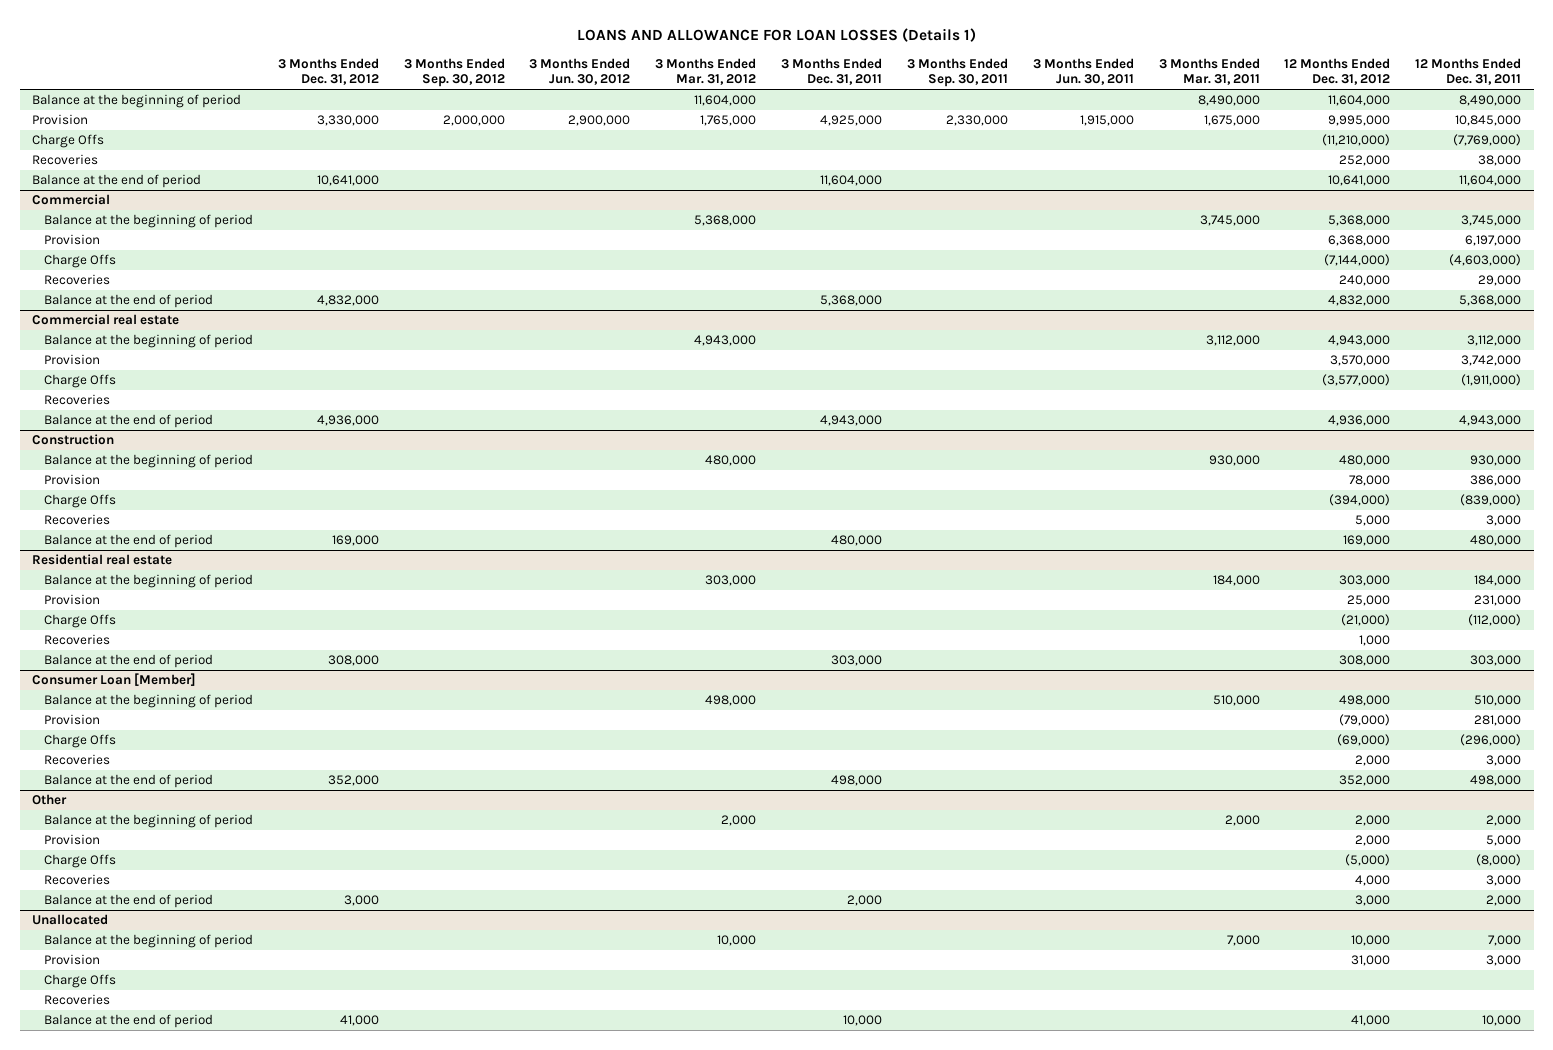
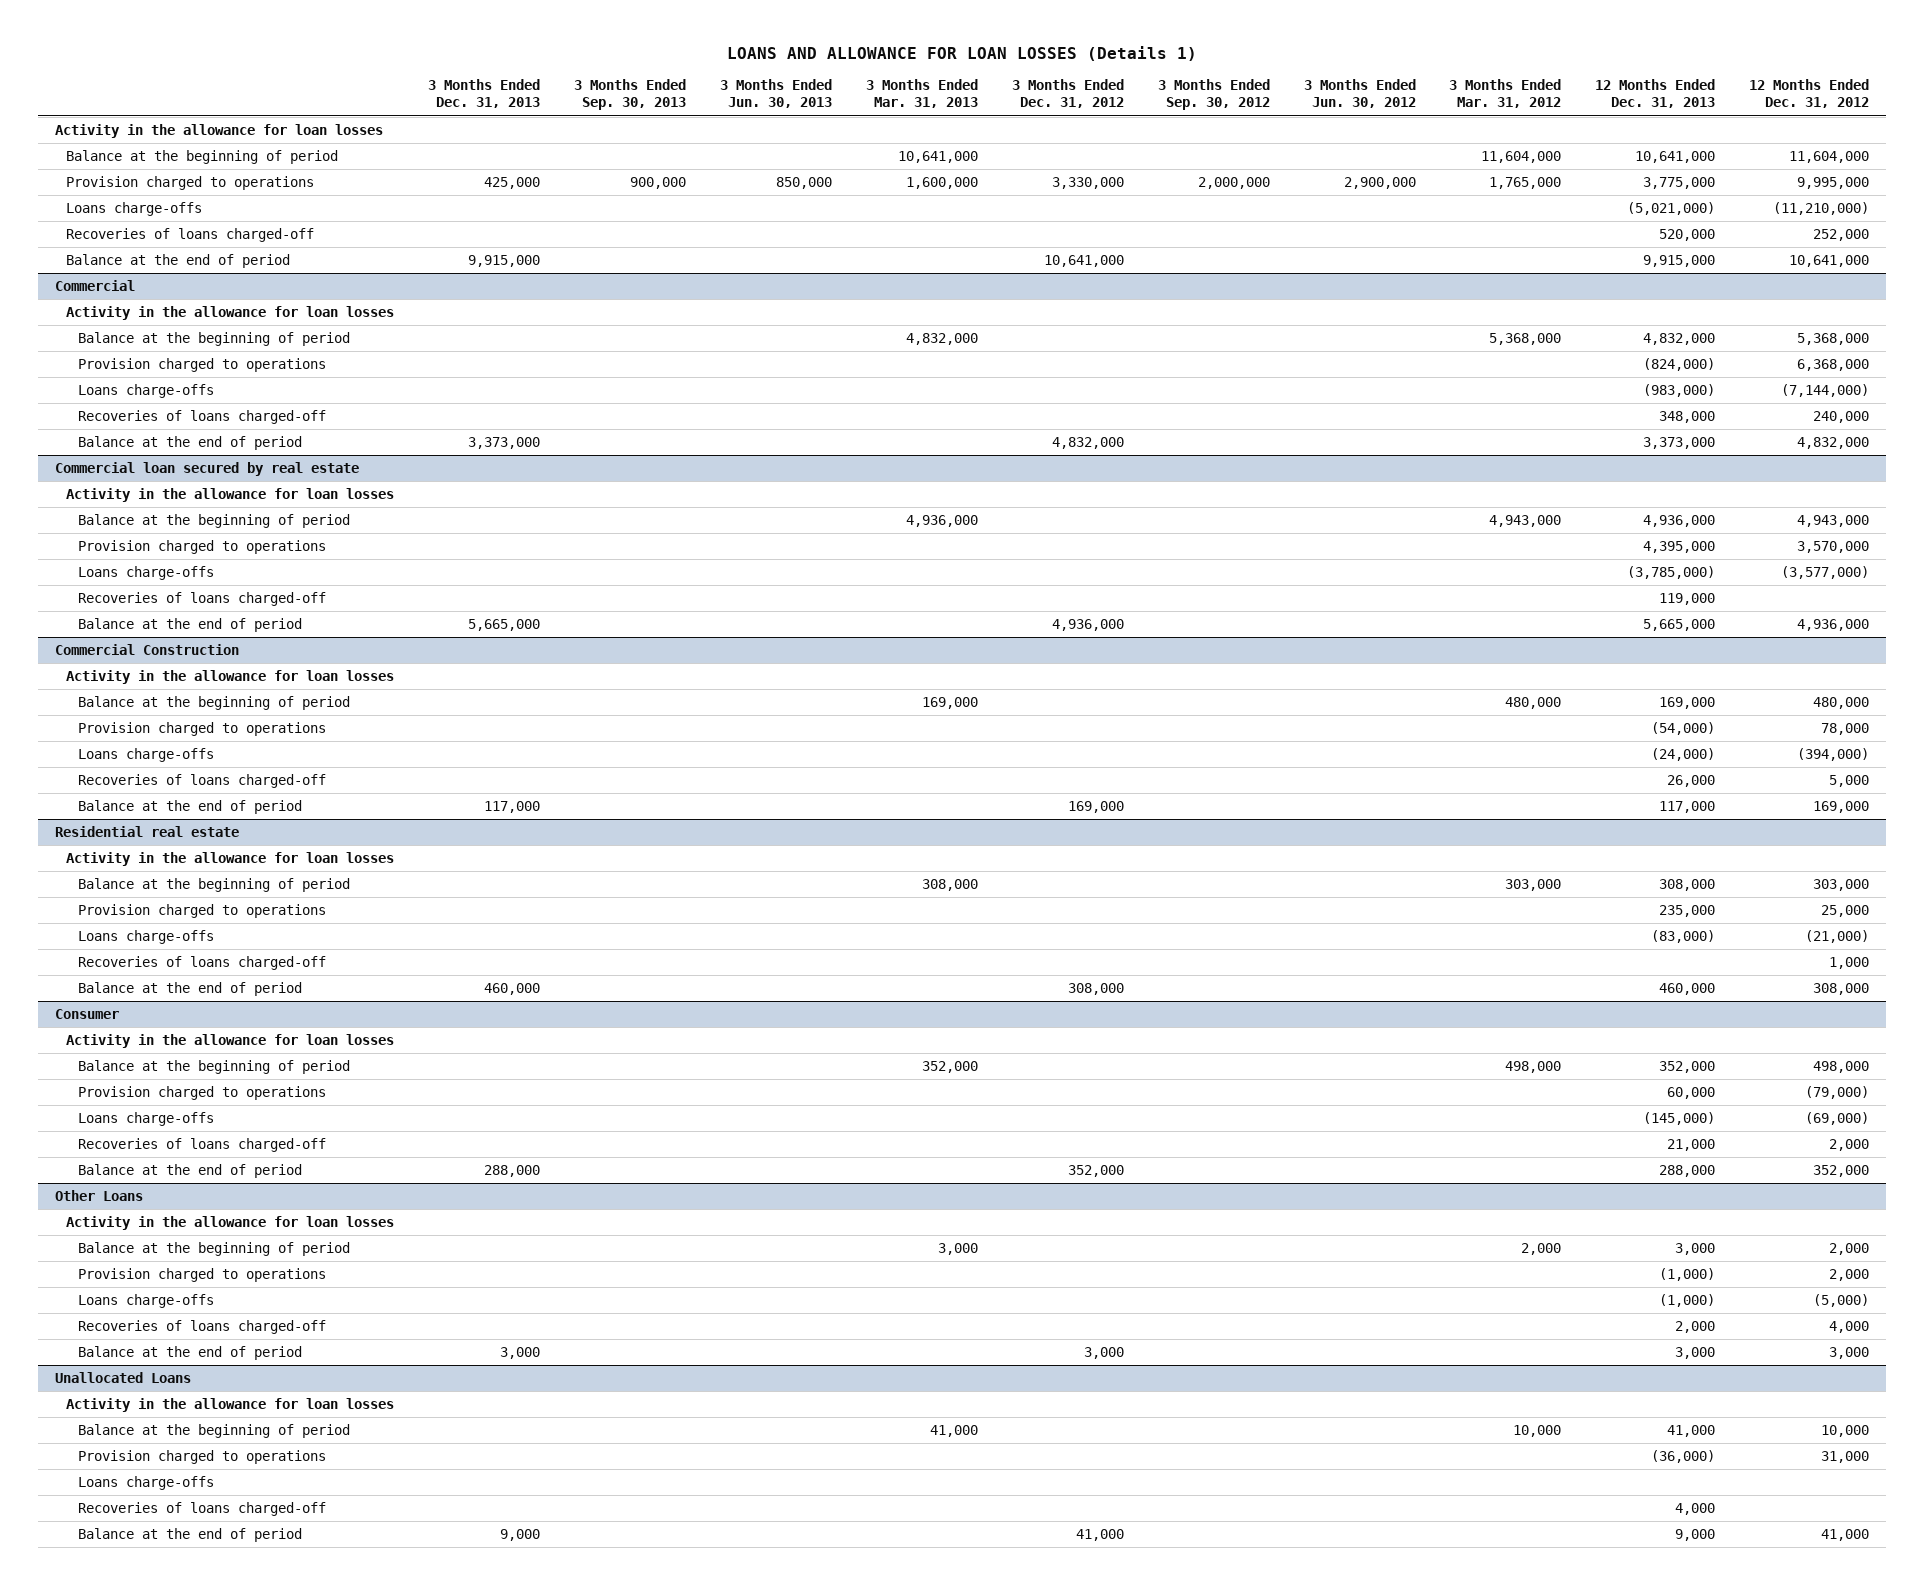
- | 3 Months Ended Dec. 31, 2012 | 3 Months Ended Sep. 30, 2012 | 3 Months Ended Jun. 30, 2012 | 3 Months Ended Mar. 31, 2012 | 3 Months Ended Dec. 31, 2011 | 3 Months Ended Sep. 30, 2011 | 3 Months Ended Jun. 30, 2011 | 3 Months Ended Mar. 31, 2011 | 12 Months Ended Dec. 31, 2012 | 12 Months Ended Dec. 31, 2011
+ | 3 Months Ended Dec. 31, 2013 | 3 Months Ended Sep. 30, 2013 | 3 Months Ended Jun. 30, 2013 | 3 Months Ended Mar. 31, 2013 | 3 Months Ended Dec. 31, 2012 | 3 Months Ended Sep. 30, 2012 | 3 Months Ended Jun. 30, 2012 | 3 Months Ended Mar. 31, 2012 | 12 Months Ended Dec. 31, 2013 | 12 Months Ended Dec. 31, 2012
+ Activity in the allowance for loan losses
- Provision | 3,330,000 | 2,000,000 | 2,900,000 | 1,765,000 | 4,925,000 | 2,330,000 | 1,915,000 | 1,675,000 | 9,995,000 | 10,845,000
- Charge Offs | | | | | | | | | (11,210,000) | (7,769,000)
- Recoveries | | | | | | | | | 252,000 | 38,000
+ Provision charged to operations | 425,000 | 900,000 | 850,000 | 1,600,000 | 3,330,000 | 2,000,000 | 2,900,000 | 1,765,000 | 3,775,000 | 9,995,000
+ Loans charge-offs | | | | | | | | | (5,021,000) | (11,210,000)
+ Recoveries of loans charged-off | | | | | | | | | 520,000 | 252,000
@ Commercial
+ Activity in the allowance for loan losses
- Provision | | | | | | | | | 6,368,000 | 6,197,000
- Charge Offs | | | | | | | | | (7,144,000) | (4,603,000)
- Recoveries | | | | | | | | | 240,000 | 29,000
+ Provision charged to operations | | | | | | | | | (824,000) | 6,368,000
+ Loans charge-offs | | | | | | | | | (983,000) | (7,144,000)
+ Recoveries of loans charged-off | | | | | | | | | 348,000 | 240,000
- Commercial real estate
+ Commercial loan secured by real estate
+ Activity in the allowance for loan losses
- Provision | | | | | | | | | 3,570,000 | 3,742,000
- Charge Offs | | | | | | | | | (3,577,000) | (1,911,000)
- Recoveries
+ Provision charged to operations | | | | | | | | | 4,395,000 | 3,570,000
+ Loans charge-offs | | | | | | | | | (3,785,000) | (3,577,000)
+ Recoveries of loans charged-off | | | | | | | | | 119,000 |
- Construction
+ Commercial Construction
+ Activity in the allowance for loan losses
- Provision | | | | | | | | | 78,000 | 386,000
- Charge Offs | | | | | | | | | (394,000) | (839,000)
- Recoveries | | | | | | | | | 5,000 | 3,000
+ Provision charged to operations | | | | | | | | | (54,000) | 78,000
+ Loans charge-offs | | | | | | | | | (24,000) | (394,000)
+ Recoveries of loans charged-off | | | | | | | | | 26,000 | 5,000
@ Residential real estate
+ Activity in the allowance for loan losses
- Provision | | | | | | | | | 25,000 | 231,000
- Charge Offs | | | | | | | | | (21,000) | (112,000)
- Recoveries | | | | | | | | | 1,000 |
+ Provision charged to operations | | | | | | | | | 235,000 | 25,000
+ Loans charge-offs | | | | | | | | | (83,000) | (21,000)
+ Recoveries of loans charged-off | | | | | | | | | | 1,000
- Consumer Loan [Member]
+ Consumer
+ Activity in the allowance for loan losses
- Provision | | | | | | | | | (79,000) | 281,000
- Charge Offs | | | | | | | | | (69,000) | (296,000)
- Recoveries | | | | | | | | | 2,000 | 3,000
+ Provision charged to operations | | | | | | | | | 60,000 | (79,000)
+ Loans charge-offs | | | | | | | | | (145,000) | (69,000)
+ Recoveries of loans charged-off | | | | | | | | | 21,000 | 2,000
- Other
+ Other Loans
+ Activity in the allowance for loan losses
- Provision | | | | | | | | | 2,000 | 5,000
- Charge Offs | | | | | | | | | (5,000) | (8,000)
- Recoveries | | | | | | | | | 4,000 | 3,000
+ Provision charged to operations | | | | | | | | | (1,000) | 2,000
+ Loans charge-offs | | | | | | | | | (1,000) | (5,000)
+ Recoveries of loans charged-off | | | | | | | | | 2,000 | 4,000
- Unallocated
+ Unallocated Loans
+ Activity in the allowance for loan losses
- Provision | | | | | | | | | 31,000 | 3,000
- Charge Offs
- Recoveries
+ Provision charged to operations | | | | | | | | | (36,000) | 31,000
+ Loans charge-offs
+ Recoveries of loans charged-off | | | | | | | | | 4,000 |

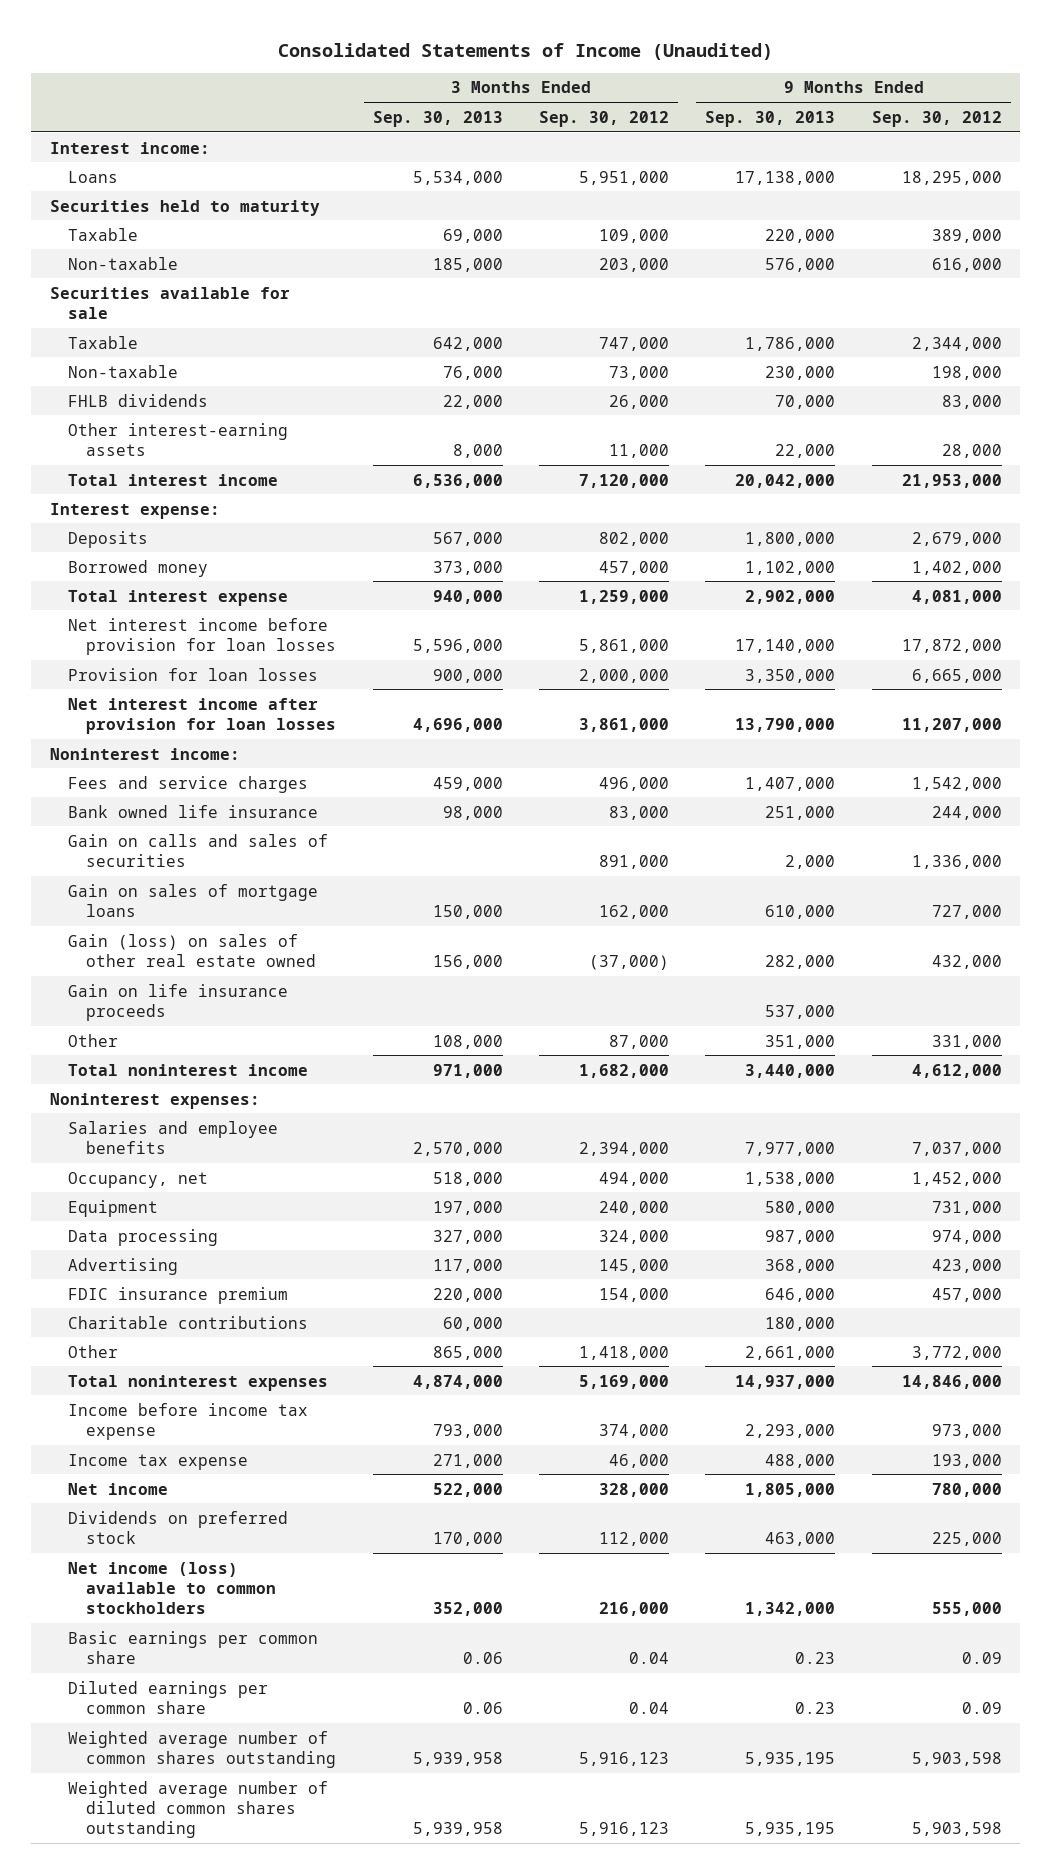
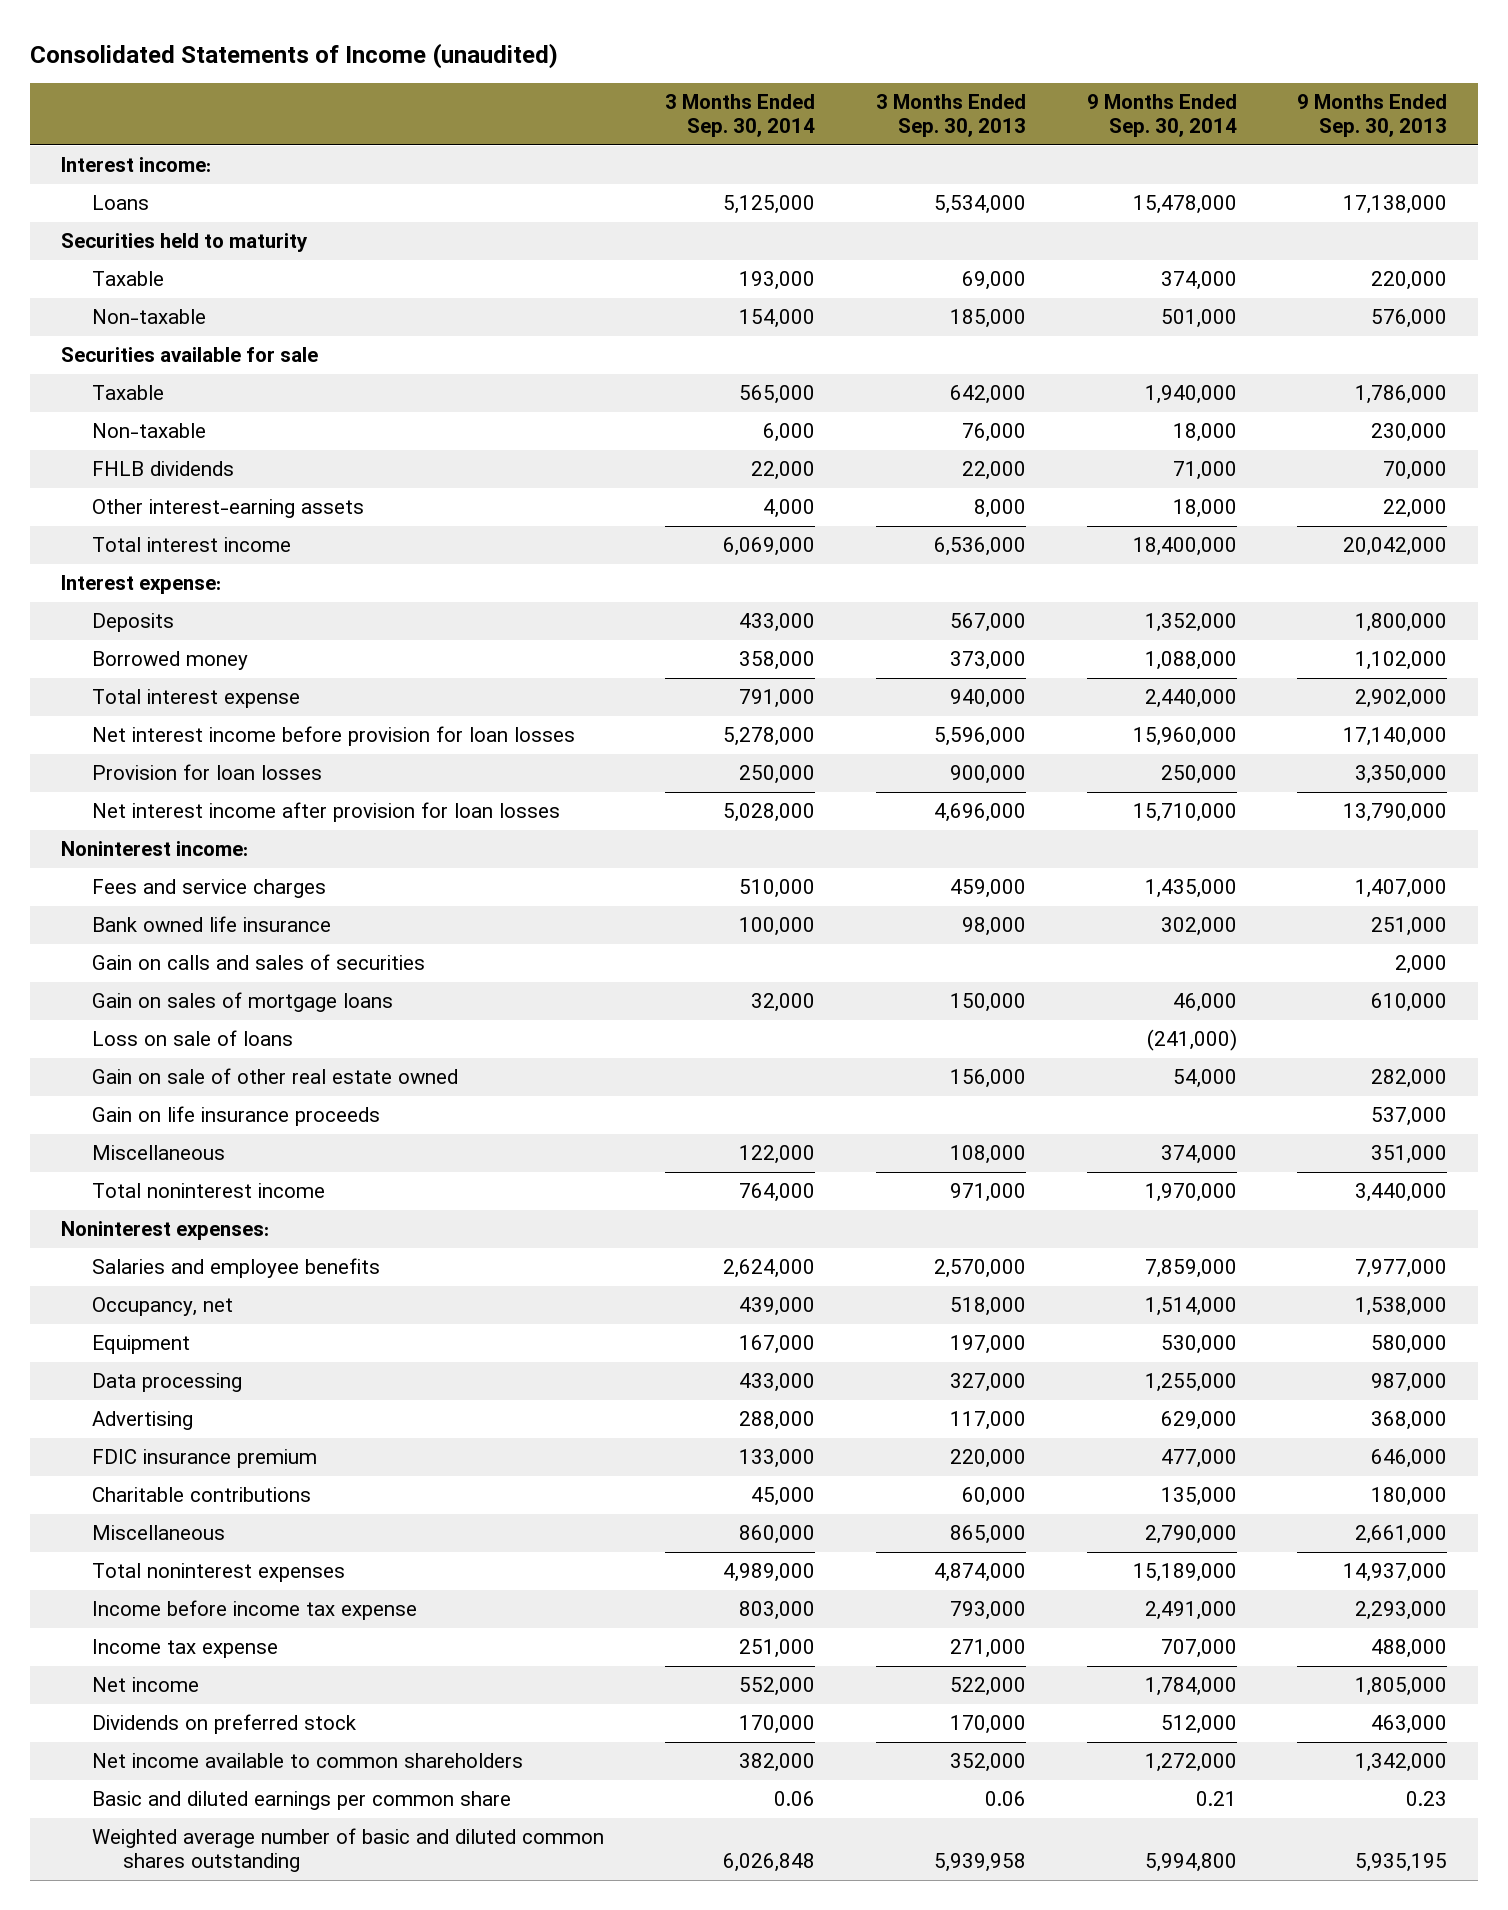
- Consolidated Statements of Income (Unaudited)
+ Consolidated Statements of Income (unaudited)
- | 3 Months Ended Sep. 30, 2013 | 3 Months Ended Sep. 30, 2012 | 9 Months Ended Sep. 30, 2013 | 9 Months Ended Sep. 30, 2012
+ | 3 Months Ended Sep. 30, 2014 | 3 Months Ended Sep. 30, 2013 | 9 Months Ended Sep. 30, 2014 | 9 Months Ended Sep. 30, 2013
- Gain (loss) on sales of other real estate owned | 156,000 | (37,000) | 282,000 | 432,000
+ Loss on sale of loans | | | (241,000) |
+ Gain on sale of other real estate owned | | 156,000 | 54,000 | 282,000
- Other | 108,000 | 87,000 | 351,000 | 331,000
+ Miscellaneous | 122,000 | 108,000 | 374,000 | 351,000
- Other | 865,000 | 1,418,000 | 2,661,000 | 3,772,000
+ Miscellaneous | 860,000 | 865,000 | 2,790,000 | 2,661,000
- Net income (loss) available to common stockholders | 352,000 | 216,000 | 1,342,000 | 555,000
- Basic earnings per common share | 0.06 | 0.04 | 0.23 | 0.09
- Diluted earnings per common share | 0.06 | 0.04 | 0.23 | 0.09
- Weighted average number of common shares outstanding | 5,939,958 | 5,916,123 | 5,935,195 | 5,903,598
- Weighted average number of diluted common shares outstanding | 5,939,958 | 5,916,123 | 5,935,195 | 5,903,598
+ Net income available to common shareholders | 382,000 | 352,000 | 1,272,000 | 1,342,000
+ Basic and diluted earnings per common share | 0.06 | 0.06 | 0.21 | 0.23
+ Weighted average number of basic and diluted common shares outstanding | 6,026,848 | 5,939,958 | 5,994,800 | 5,935,195

